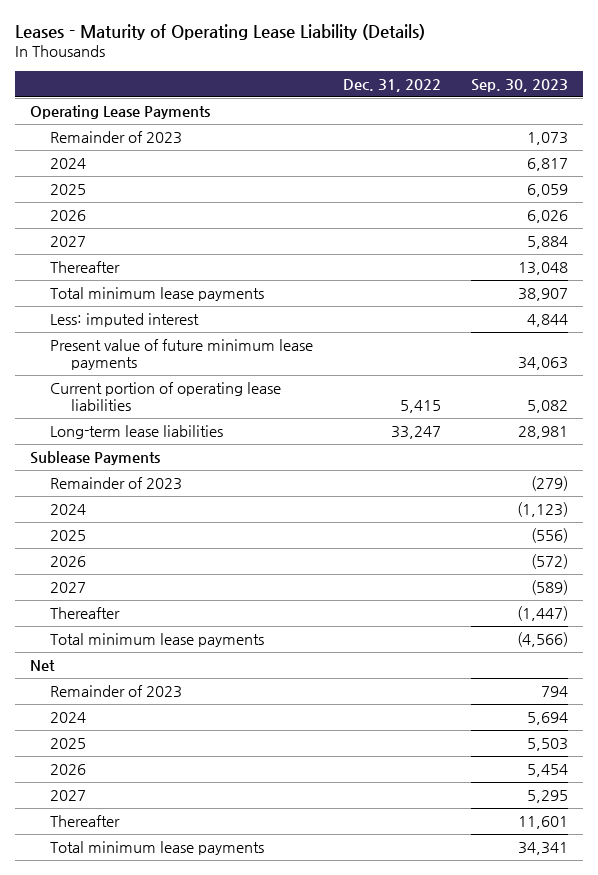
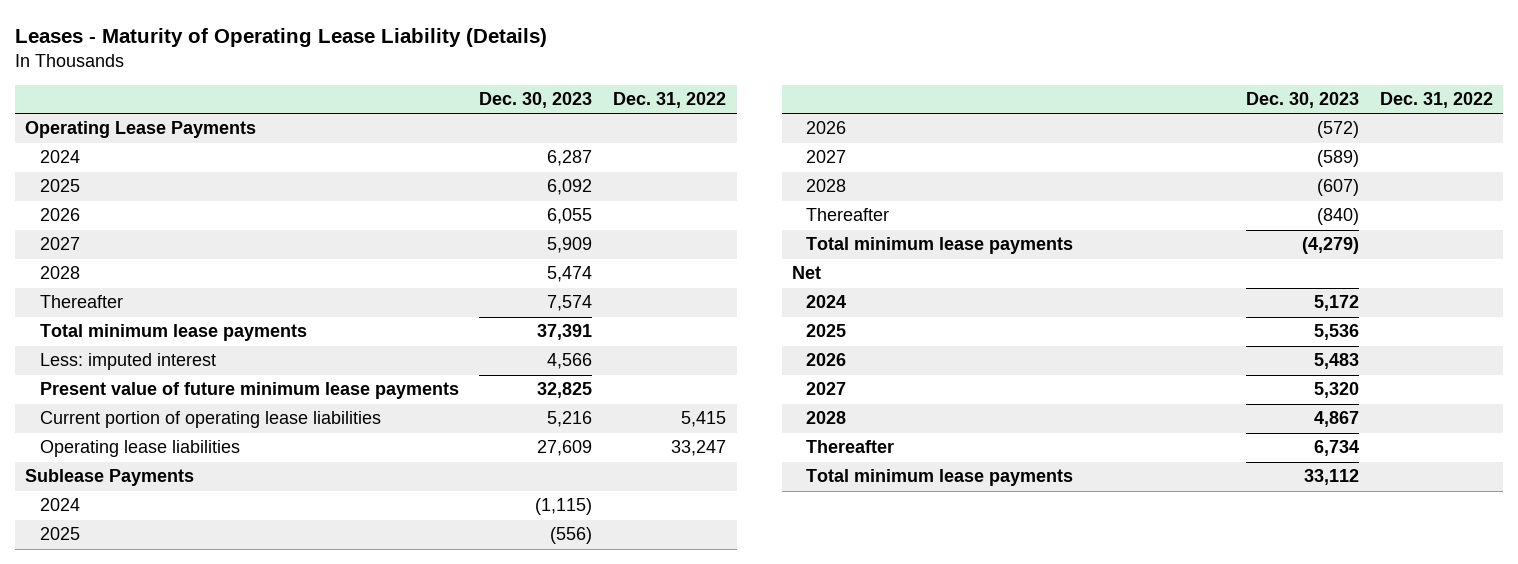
- | Dec. 31, 2022 | Sep. 30, 2023
+ | Dec. 30, 2023 | Dec. 31, 2022
- Remainder of 2023 | | 1,073
+ 2028 | 5,474 |
- Long-term lease liabilities | 33,247 | 28,981
+ Operating lease liabilities | 27,609 | 33,247
- Remainder of 2023 | | (279)
+ 2028 | (607) |
- Remainder of 2023 | | 794
+ 2028 | 4,867 |

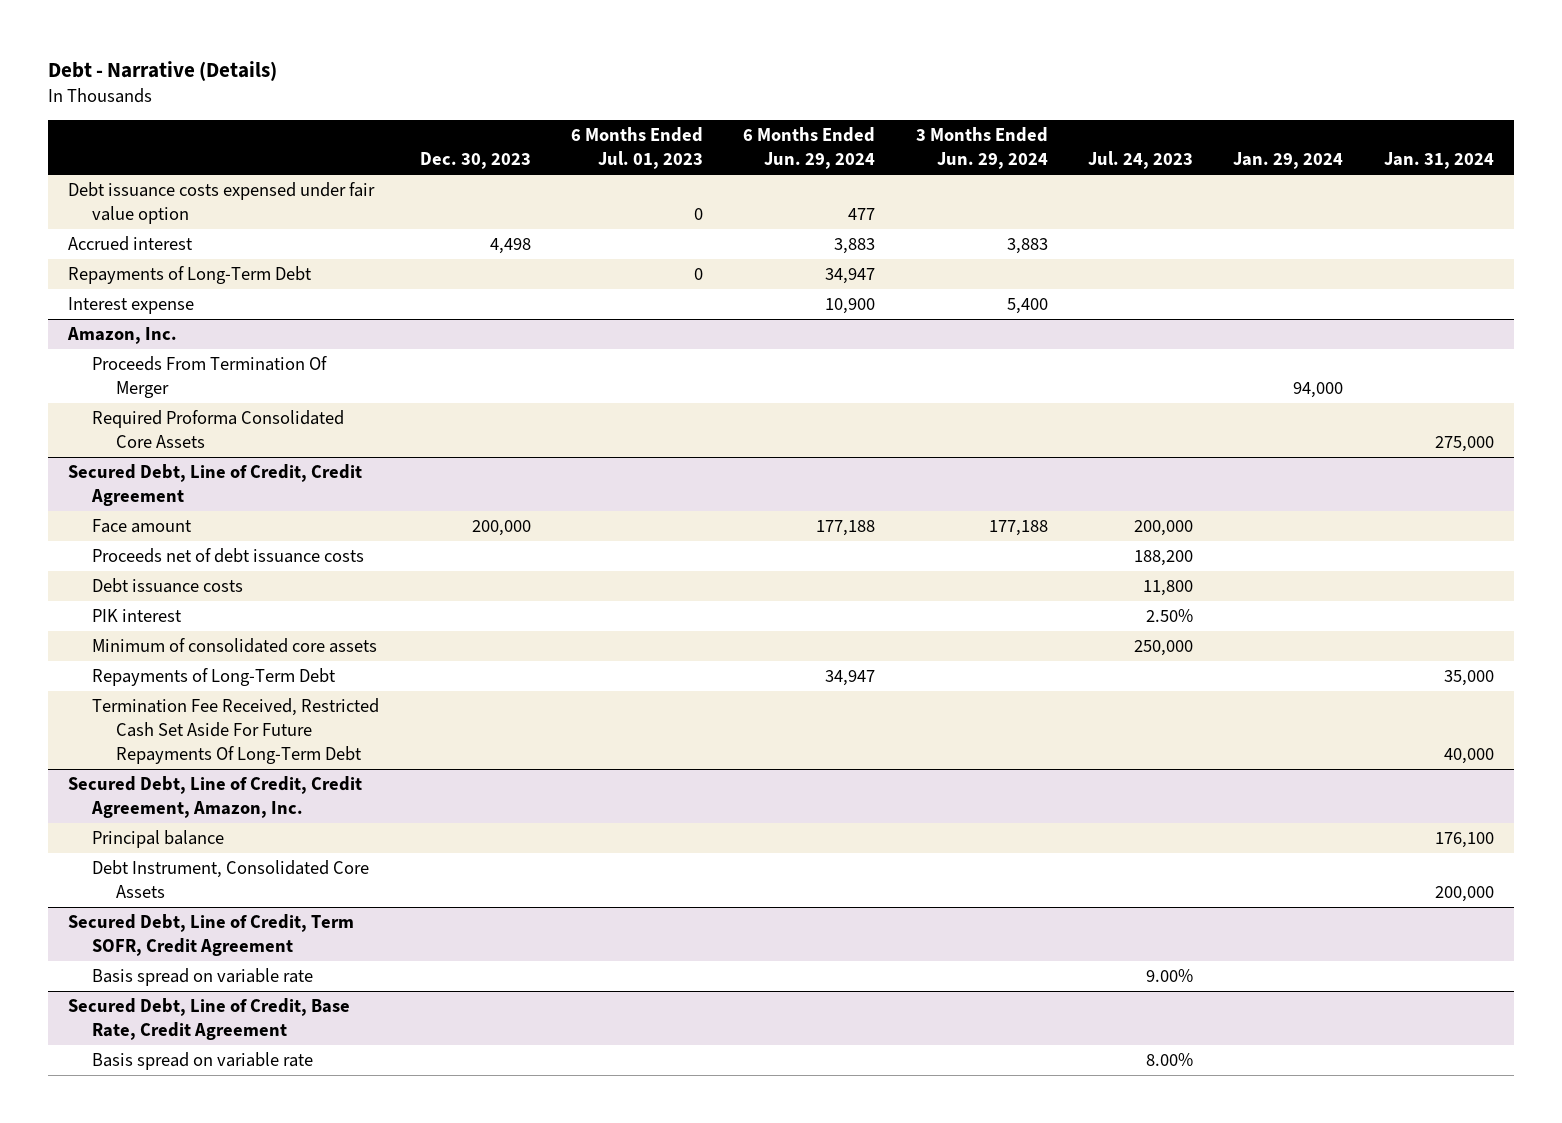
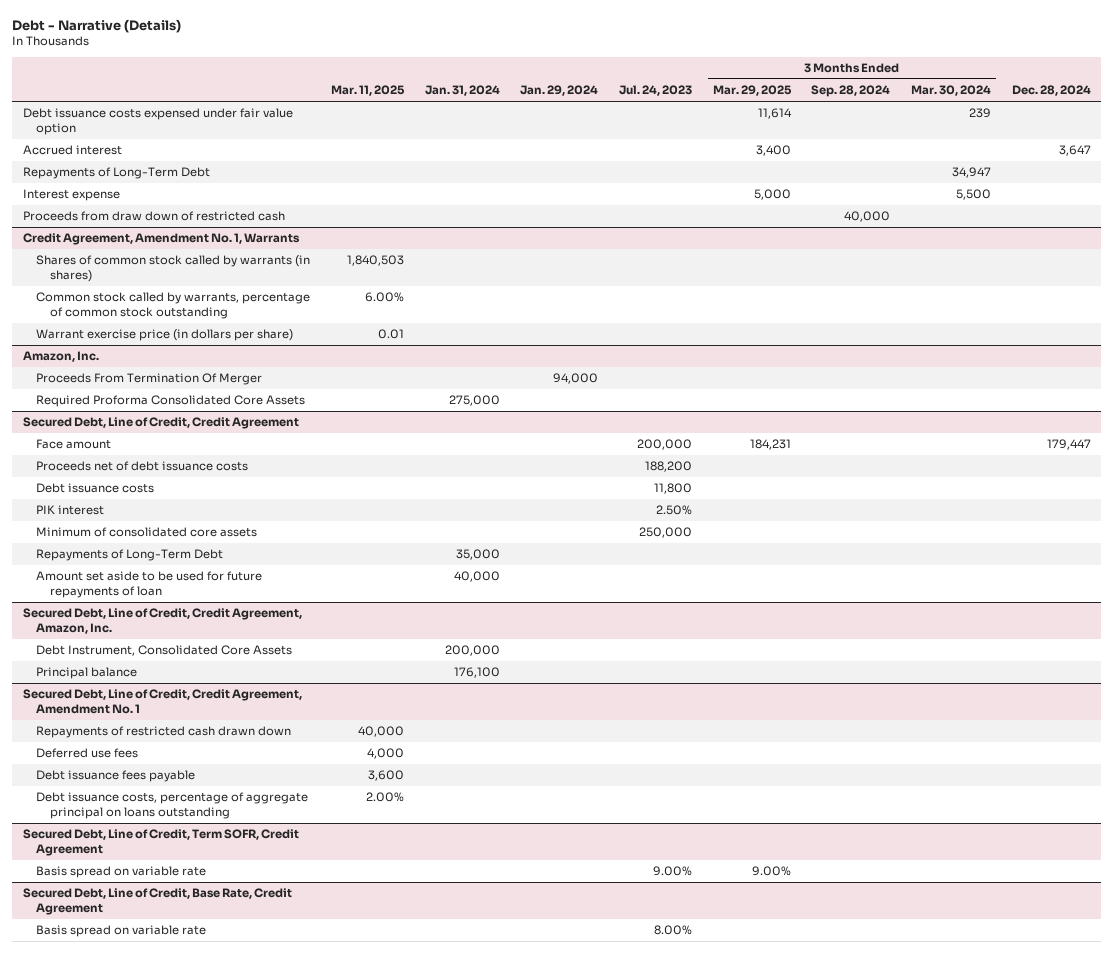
- | Dec. 30, 2023 | 6 Months Ended Jul. 01, 2023 | 6 Months Ended Jun. 29, 2024 | 3 Months Ended Jun. 29, 2024 | Jul. 24, 2023 | Jan. 29, 2024 | Jan. 31, 2024
+ | Mar. 11, 2025 | Jan. 31, 2024 | Jan. 29, 2024 | Jul. 24, 2023 | 3 Months Ended Mar. 29, 2025 | 3 Months Ended Sep. 28, 2024 | 3 Months Ended Mar. 30, 2024 | Dec. 28, 2024
+ Proceeds from draw down of restricted cash | | | | | | 40,000 | |
+ Credit Agreement, Amendment No. 1, Warrants
+ Shares of common stock called by warrants (in shares) | 1,840,503 | | | | | | |
+ Common stock called by warrants, percentage of common stock outstanding | 6.00% | | | | | | |
+ Warrant exercise price (in dollars per share) | 0.01 | | | | | | |
@ Secured Debt, Line of Credit, Credit Agreement
- Termination Fee Received, Restricted Cash Set Aside For Future Repayments Of Long-Term Debt | | | | | | | 40,000
+ Amount set aside to be used for future repayments of loan | | 40,000 | | | | | |
@ Secured Debt, Line of Credit, Credit Agreement, Amazon, Inc.
moved down: Principal balance | | 176,100 | | | | | |
+ Secured Debt, Line of Credit, Credit Agreement, Amendment No. 1
+ Repayments of restricted cash drawn down | 40,000 | | | | | | |
+ Deferred use fees | 4,000 | | | | | | |
+ Debt issuance fees payable | 3,600 | | | | | | |
+ Debt issuance costs, percentage of aggregate principal on loans outstanding | 2.00% | | | | | | |

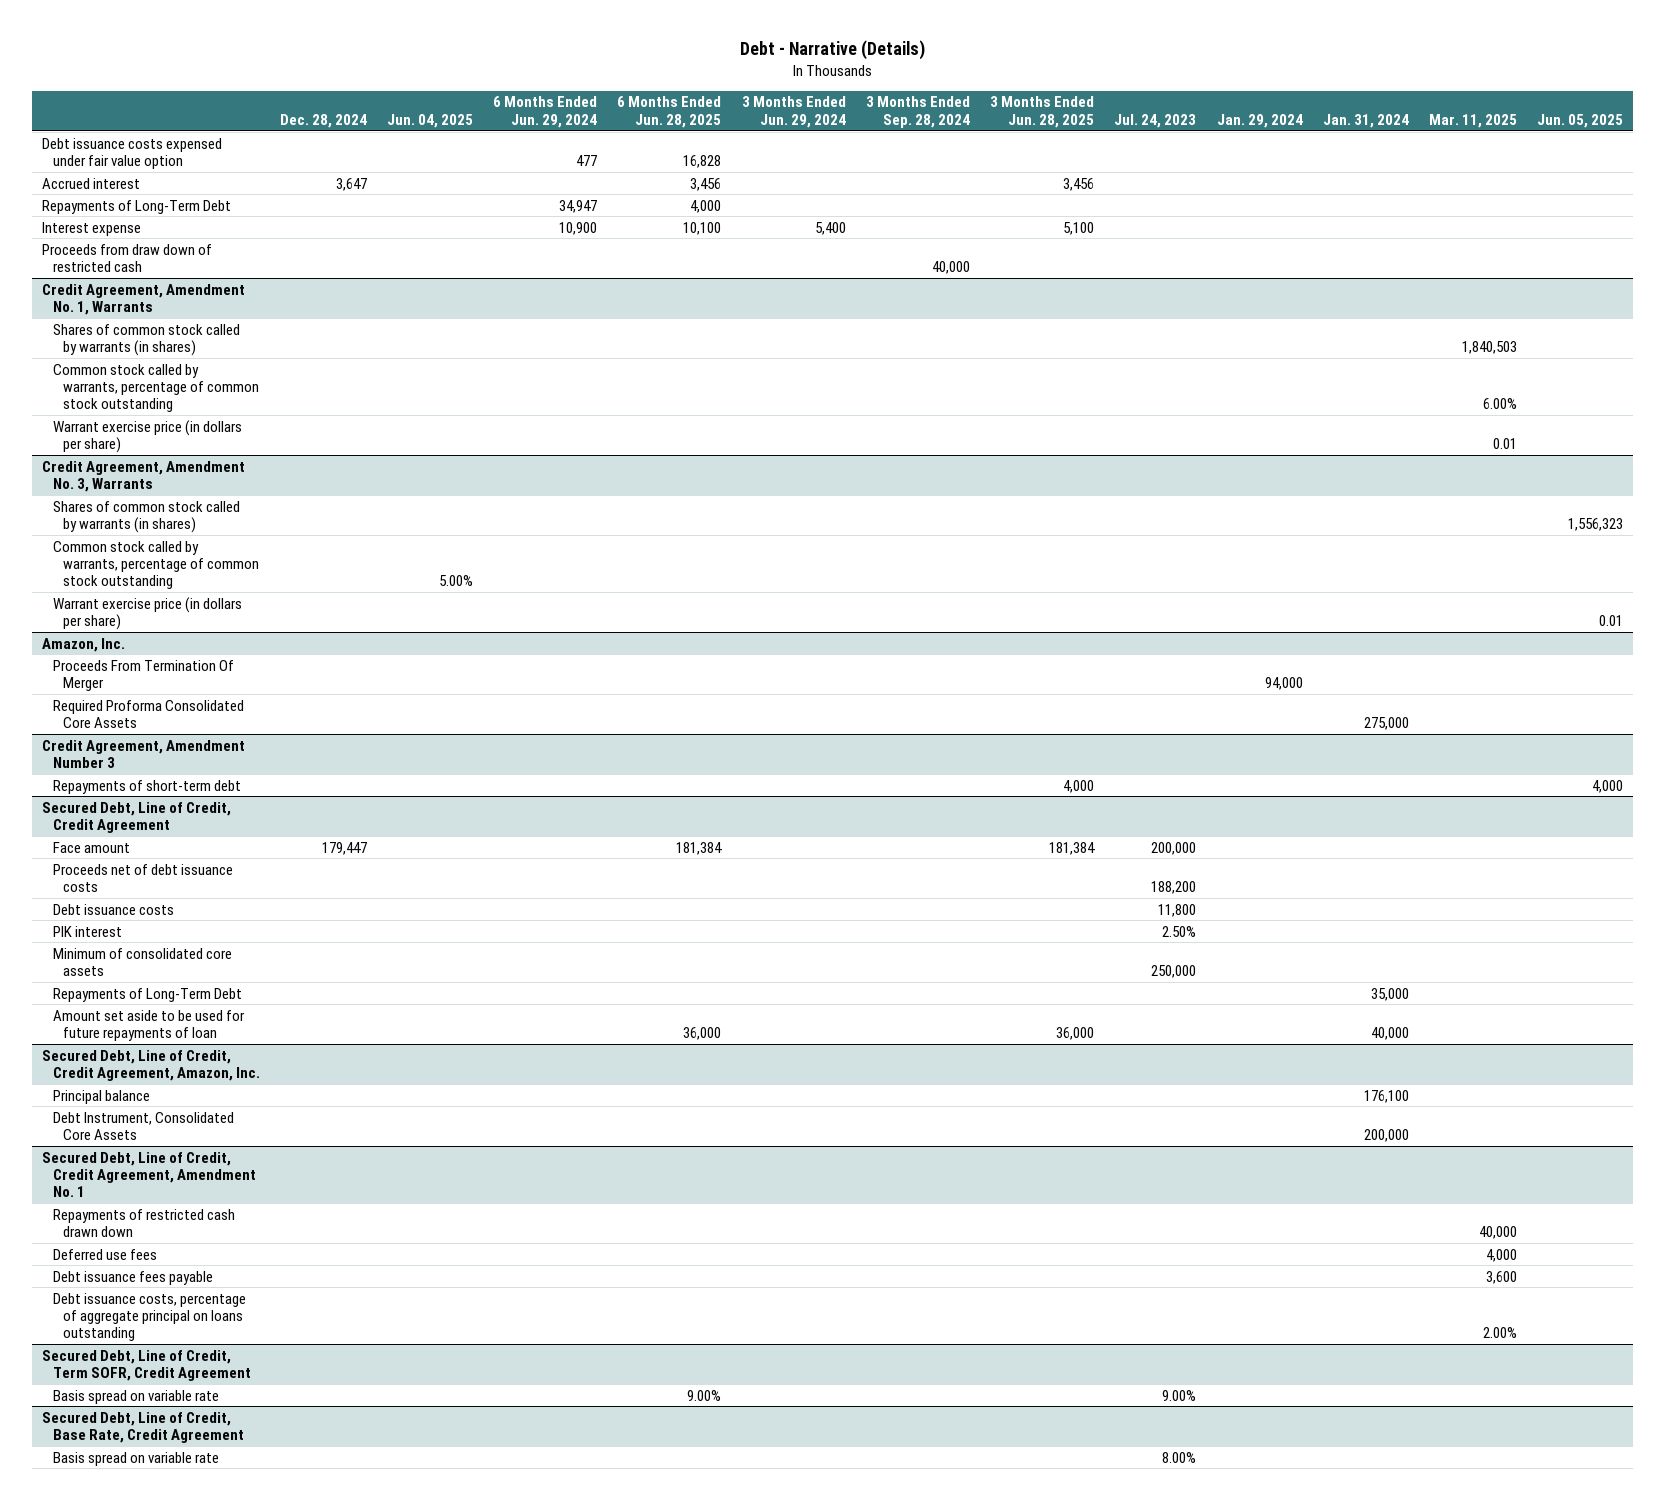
- | Mar. 11, 2025 | Jan. 31, 2024 | Jan. 29, 2024 | Jul. 24, 2023 | 3 Months Ended Mar. 29, 2025 | 3 Months Ended Sep. 28, 2024 | 3 Months Ended Mar. 30, 2024 | Dec. 28, 2024
+ | Dec. 28, 2024 | Jun. 04, 2025 | 6 Months Ended Jun. 29, 2024 | 6 Months Ended Jun. 28, 2025 | 3 Months Ended Jun. 29, 2024 | 3 Months Ended Sep. 28, 2024 | 3 Months Ended Jun. 28, 2025 | Jul. 24, 2023 | Jan. 29, 2024 | Jan. 31, 2024 | Mar. 11, 2025 | Jun. 05, 2025
+ Credit Agreement, Amendment No. 3, Warrants
+ Shares of common stock called by warrants (in shares) | | | | | | | | | | | | 1,556,323
+ Common stock called by warrants, percentage of common stock outstanding | | 5.00% | | | | | | | | | |
+ Warrant exercise price (in dollars per share) | | | | | | | | | | | | 0.01
+ Credit Agreement, Amendment Number 3
+ Repayments of short-term debt | | | | | | | 4,000 | | | | | 4,000
@ Secured Debt, Line of Credit, Credit Agreement, Amazon, Inc.
moved down: Debt Instrument, Consolidated Core Assets | | | | | | | | | | 200,000 | |

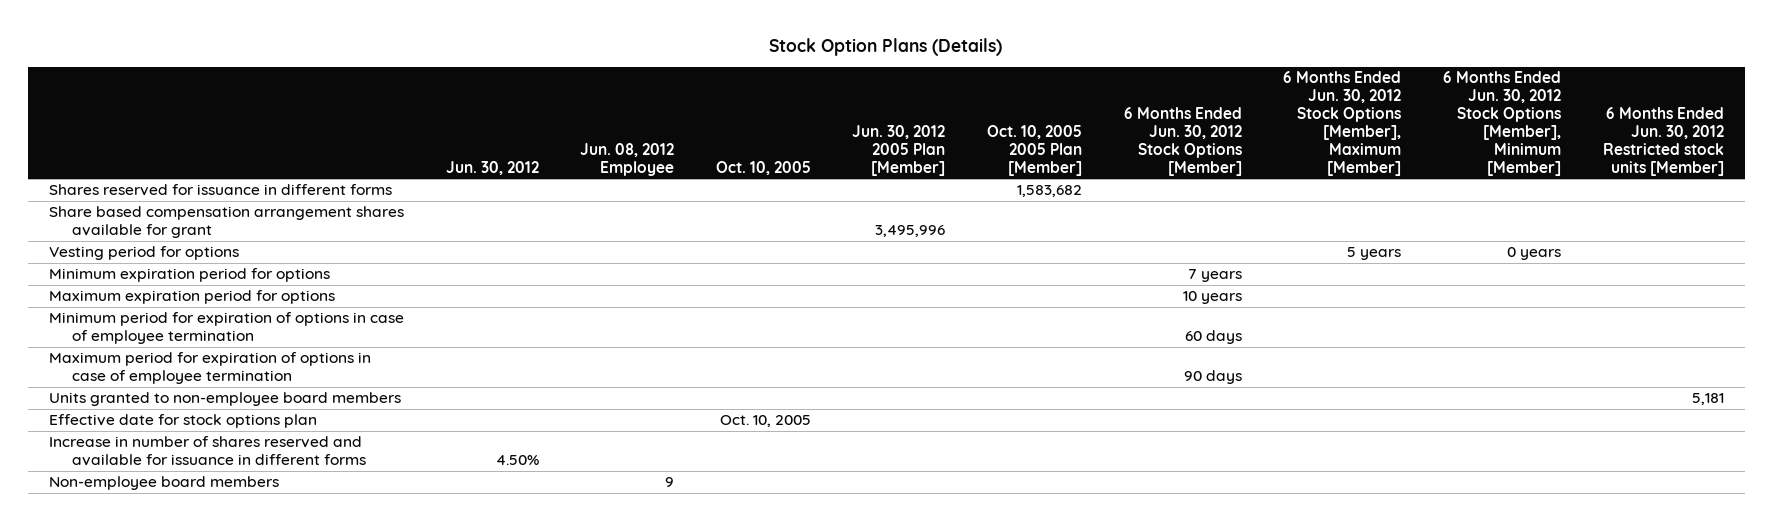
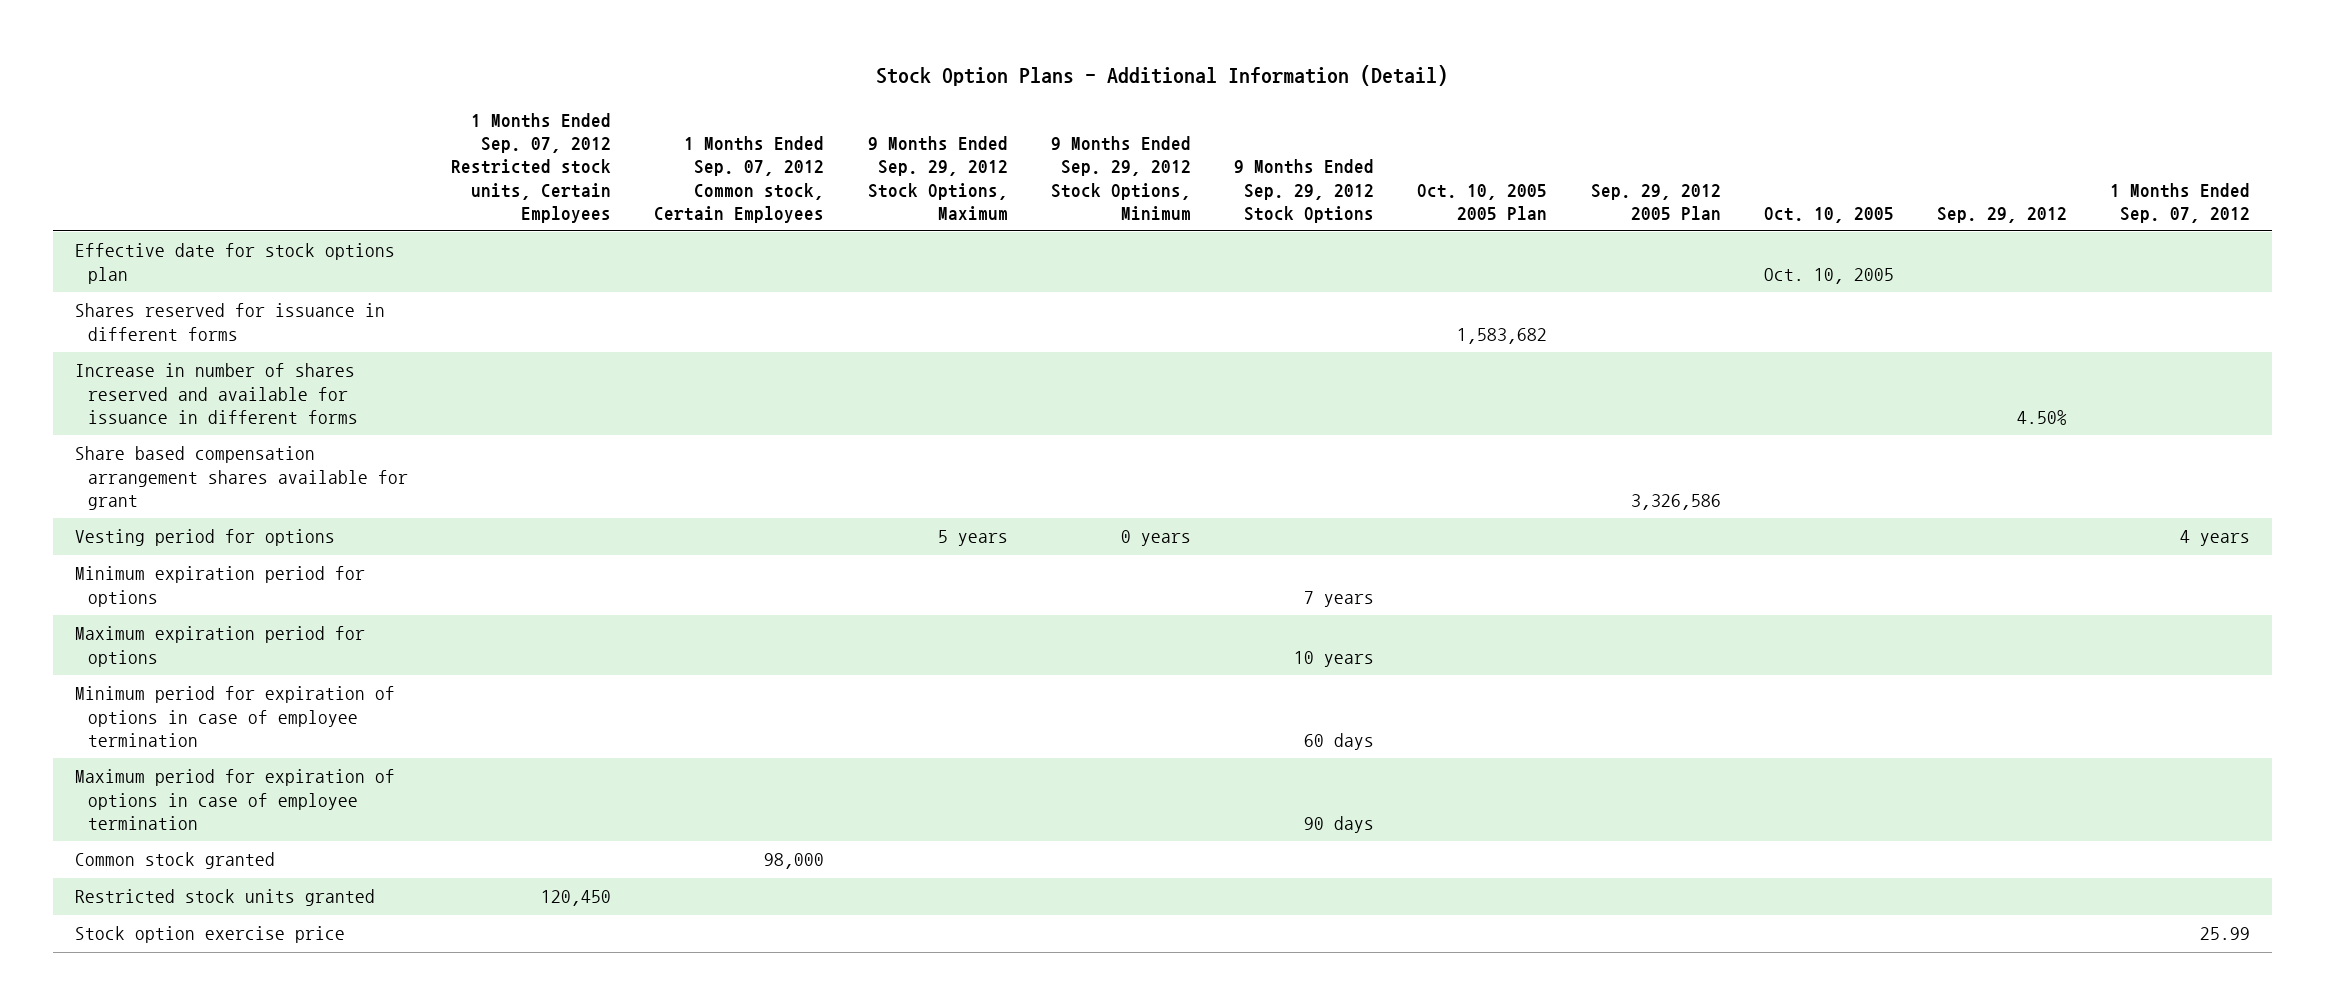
- Stock Option Plans (Details)
+ Stock Option Plans - Additional Information (Detail)
- | Jun. 30, 2012 | Jun. 08, 2012 Employee | Oct. 10, 2005 | Jun. 30, 2012 2005 Plan [Member] | Oct. 10, 2005 2005 Plan [Member] | 6 Months Ended Jun. 30, 2012 Stock Options [Member] | 6 Months Ended Jun. 30, 2012 Stock Options [Member], Maximum [Member] | 6 Months Ended Jun. 30, 2012 Stock Options [Member], Minimum [Member] | 6 Months Ended Jun. 30, 2012 Restricted stock units [Member]
+ | 1 Months Ended Sep. 07, 2012 Restricted stock units, Certain Employees | 1 Months Ended Sep. 07, 2012 Common stock, Certain Employees | 9 Months Ended Sep. 29, 2012 Stock Options, Maximum | 9 Months Ended Sep. 29, 2012 Stock Options, Minimum | 9 Months Ended Sep. 29, 2012 Stock Options | Oct. 10, 2005 2005 Plan | Sep. 29, 2012 2005 Plan | Oct. 10, 2005 | Sep. 29, 2012 | 1 Months Ended Sep. 07, 2012
moved up: Effective date for stock options plan | | | | | | | | Oct. 10, 2005 | |
moved up: Increase in number of shares reserved and available for issuance in different forms | | | | | | | | | 4.50% |
- Units granted to non-employee board members | | | | | | | | | 5,181
- Non-employee board members | | 9 | | | | | | |
+ Common stock granted | | 98,000 | | | | | | | |
+ Restricted stock units granted | 120,450 | | | | | | | | |
+ Stock option exercise price | | | | | | | | | | 25.99

